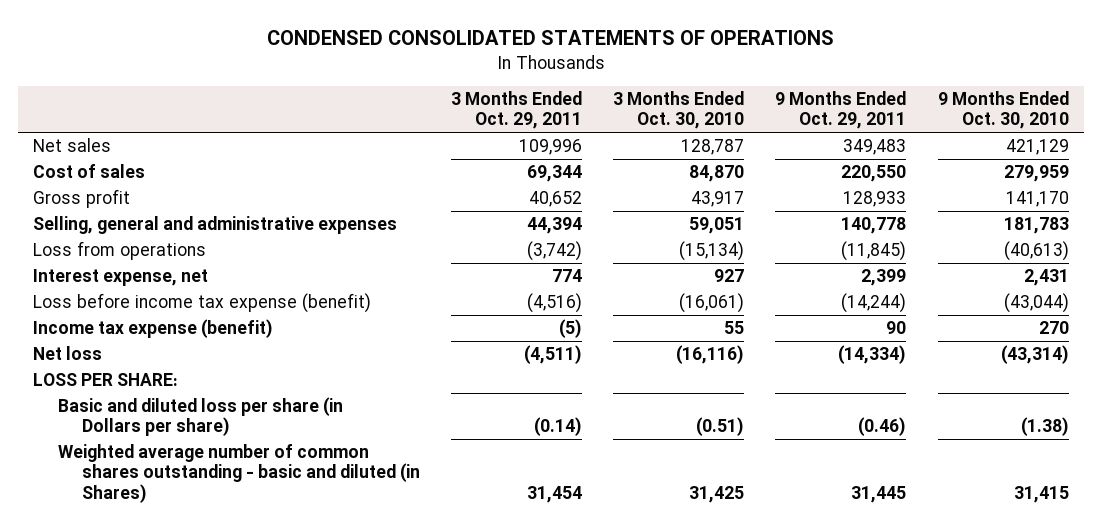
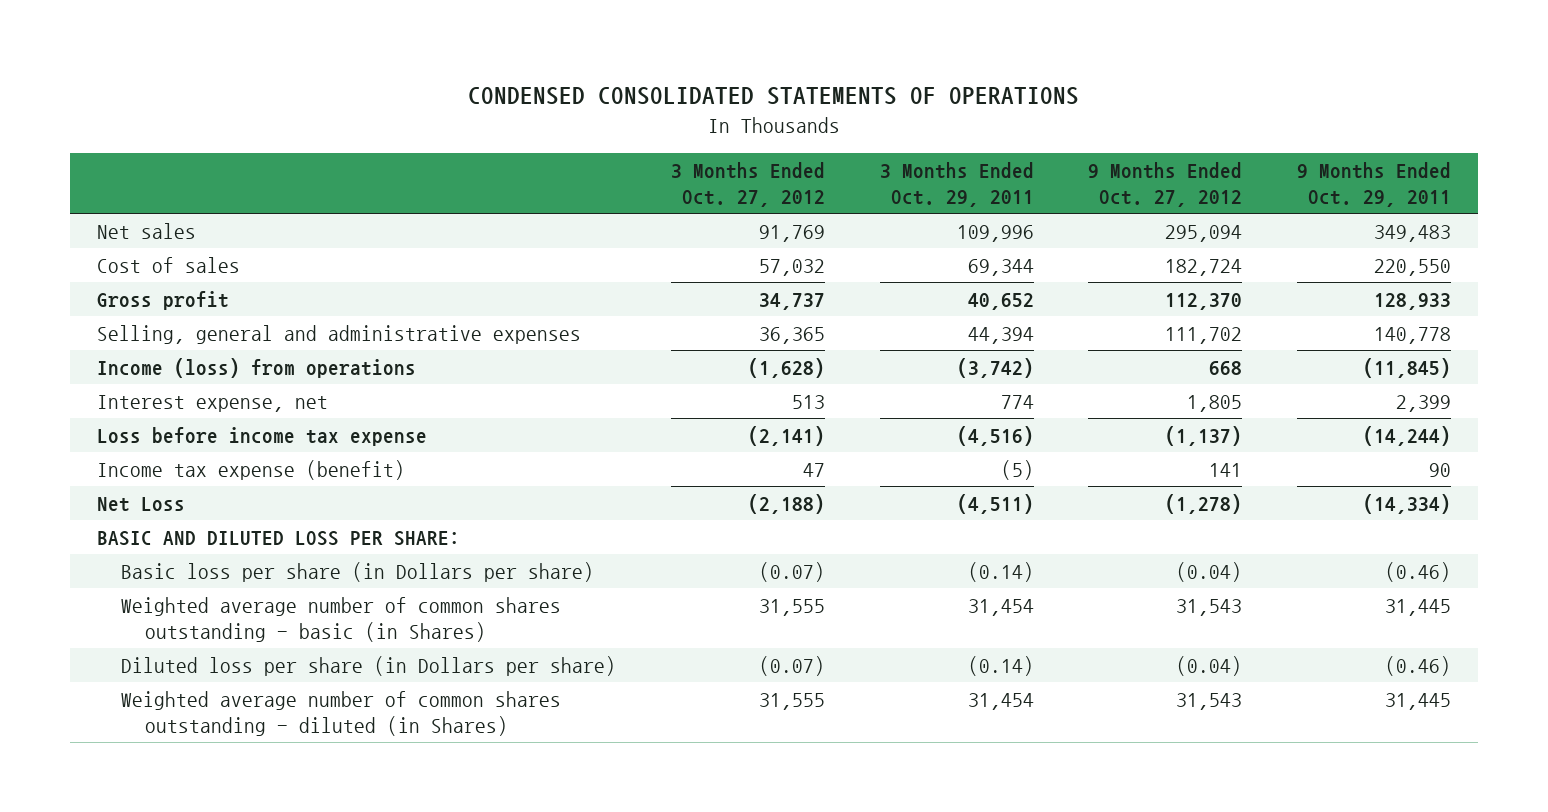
- | 3 Months Ended Oct. 29, 2011 | 3 Months Ended Oct. 30, 2010 | 9 Months Ended Oct. 29, 2011 | 9 Months Ended Oct. 30, 2010
+ | 3 Months Ended Oct. 27, 2012 | 3 Months Ended Oct. 29, 2011 | 9 Months Ended Oct. 27, 2012 | 9 Months Ended Oct. 29, 2011
- Loss from operations | (3,742) | (15,134) | (11,845) | (40,613)
+ Income (loss) from operations | (1,628) | (3,742) | 668 | (11,845)
- Loss before income tax expense (benefit) | (4,516) | (16,061) | (14,244) | (43,044)
+ Loss before income tax expense | (2,141) | (4,516) | (1,137) | (14,244)
- Net loss | (4,511) | (16,116) | (14,334) | (43,314)
- LOSS PER SHARE:
- Basic and diluted loss per share (in Dollars per share) | (0.14) | (0.51) | (0.46) | (1.38)
- Weighted average number of common shares outstanding - basic and diluted (in Shares) | 31,454 | 31,425 | 31,445 | 31,415
+ Net Loss | (2,188) | (4,511) | (1,278) | (14,334)
+ BASIC AND DILUTED LOSS PER SHARE:
+ Basic loss per share (in Dollars per share) | (0.07) | (0.14) | (0.04) | (0.46)
+ Weighted average number of common shares outstanding - basic (in Shares) | 31,555 | 31,454 | 31,543 | 31,445
+ Diluted loss per share (in Dollars per share) | (0.07) | (0.14) | (0.04) | (0.46)
+ Weighted average number of common shares outstanding - diluted (in Shares) | 31,555 | 31,454 | 31,543 | 31,445

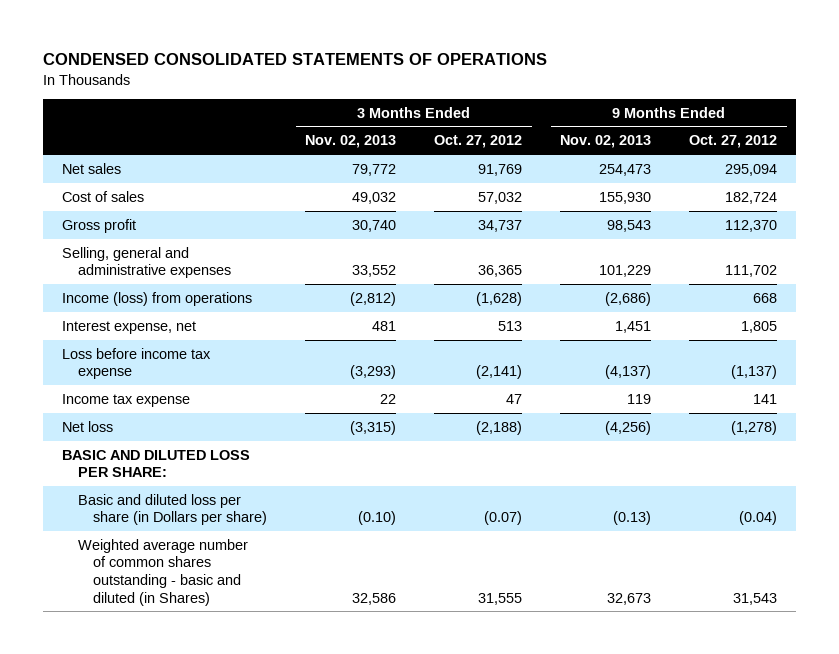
- | 3 Months Ended Oct. 27, 2012 | 3 Months Ended Oct. 29, 2011 | 9 Months Ended Oct. 27, 2012 | 9 Months Ended Oct. 29, 2011
+ | 3 Months Ended Nov. 02, 2013 | 3 Months Ended Oct. 27, 2012 | 9 Months Ended Nov. 02, 2013 | 9 Months Ended Oct. 27, 2012
- Income tax expense (benefit) | 47 | (5) | 141 | 90
- Net Loss | (2,188) | (4,511) | (1,278) | (14,334)
+ Income tax expense | 22 | 47 | 119 | 141
+ Net loss | (3,315) | (2,188) | (4,256) | (1,278)
- Basic loss per share (in Dollars per share) | (0.07) | (0.14) | (0.04) | (0.46)
- Weighted average number of common shares outstanding - basic (in Shares) | 31,555 | 31,454 | 31,543 | 31,445
- Diluted loss per share (in Dollars per share) | (0.07) | (0.14) | (0.04) | (0.46)
- Weighted average number of common shares outstanding - diluted (in Shares) | 31,555 | 31,454 | 31,543 | 31,445
+ Basic and diluted loss per share (in Dollars per share) | (0.10) | (0.07) | (0.13) | (0.04)
+ Weighted average number of common shares outstanding - basic and diluted (in Shares) | 32,586 | 31,555 | 32,673 | 31,543

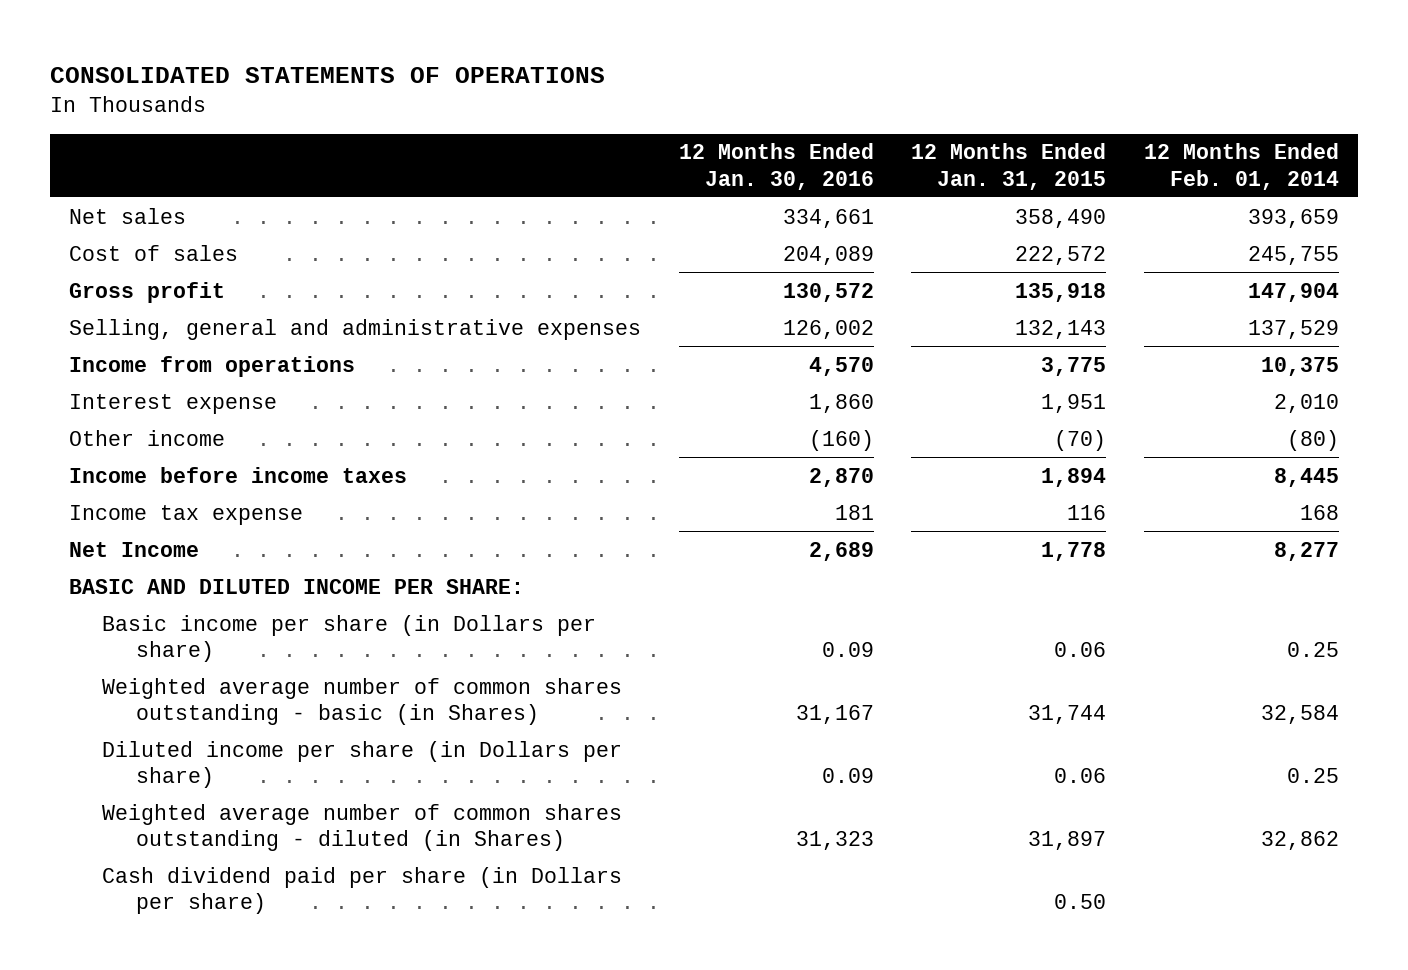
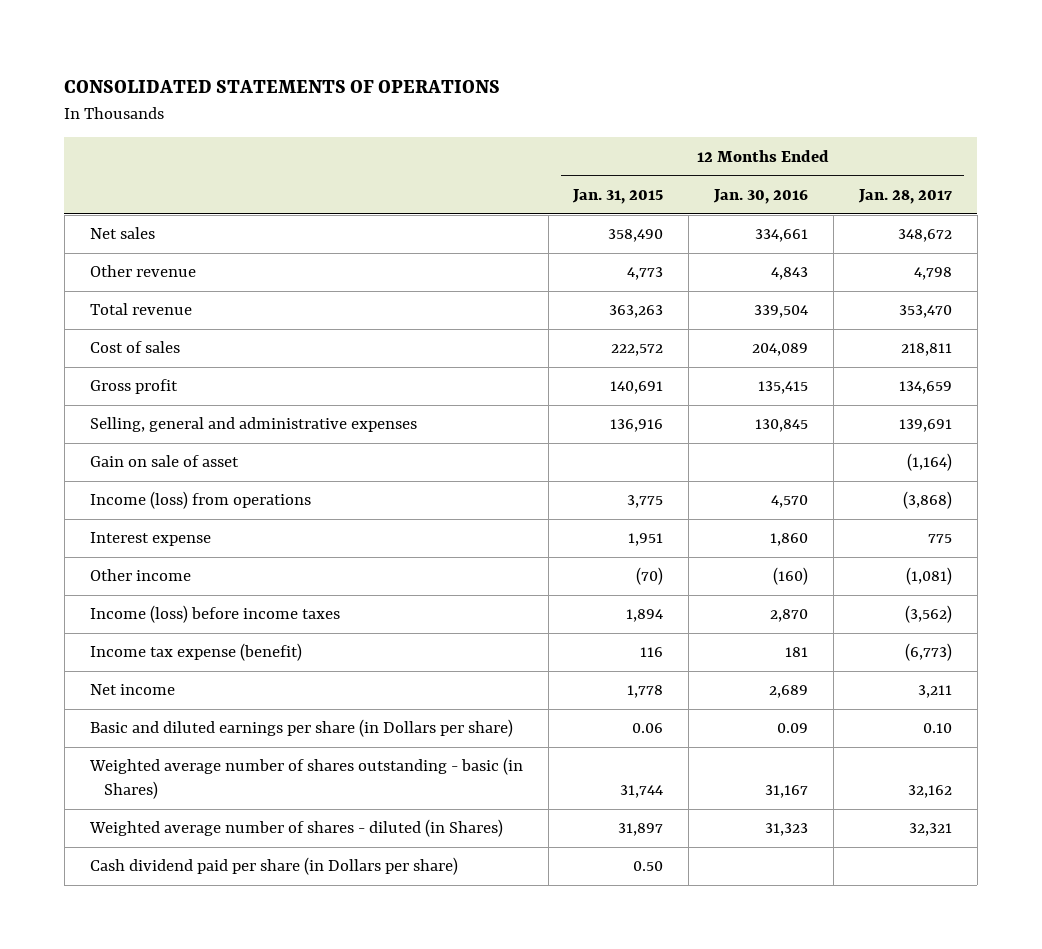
- | 12 Months Ended Jan. 30, 2016 | 12 Months Ended Jan. 31, 2015 | 12 Months Ended Feb. 01, 2014
+ | 12 Months Ended Jan. 31, 2015 | 12 Months Ended Jan. 30, 2016 | 12 Months Ended Jan. 28, 2017
+ Other revenue | 4,773 | 4,843 | 4,798
+ Total revenue | 363,263 | 339,504 | 353,470
- Gross profit | 130,572 | 135,918 | 147,904
- Selling, general and administrative expenses | 126,002 | 132,143 | 137,529
- Income from operations | 4,570 | 3,775 | 10,375
+ Gross profit | 140,691 | 135,415 | 134,659
+ Selling, general and administrative expenses | 136,916 | 130,845 | 139,691
+ Gain on sale of asset | | | (1,164)
+ Income (loss) from operations | 3,775 | 4,570 | (3,868)
- Income before income taxes | 2,870 | 1,894 | 8,445
- Income tax expense | 181 | 116 | 168
- Net Income | 2,689 | 1,778 | 8,277
- BASIC AND DILUTED INCOME PER SHARE:
- Basic income per share (in Dollars per share) | 0.09 | 0.06 | 0.25
- Weighted average number of common shares outstanding - basic (in Shares) | 31,167 | 31,744 | 32,584
- Diluted income per share (in Dollars per share) | 0.09 | 0.06 | 0.25
- Weighted average number of common shares outstanding - diluted (in Shares) | 31,323 | 31,897 | 32,862
+ Income (loss) before income taxes | 1,894 | 2,870 | (3,562)
+ Income tax expense (benefit) | 116 | 181 | (6,773)
+ Net income | 1,778 | 2,689 | 3,211
+ Basic and diluted earnings per share (in Dollars per share) | 0.06 | 0.09 | 0.10
+ Weighted average number of shares outstanding - basic (in Shares) | 31,744 | 31,167 | 32,162
+ Weighted average number of shares - diluted (in Shares) | 31,897 | 31,323 | 32,321

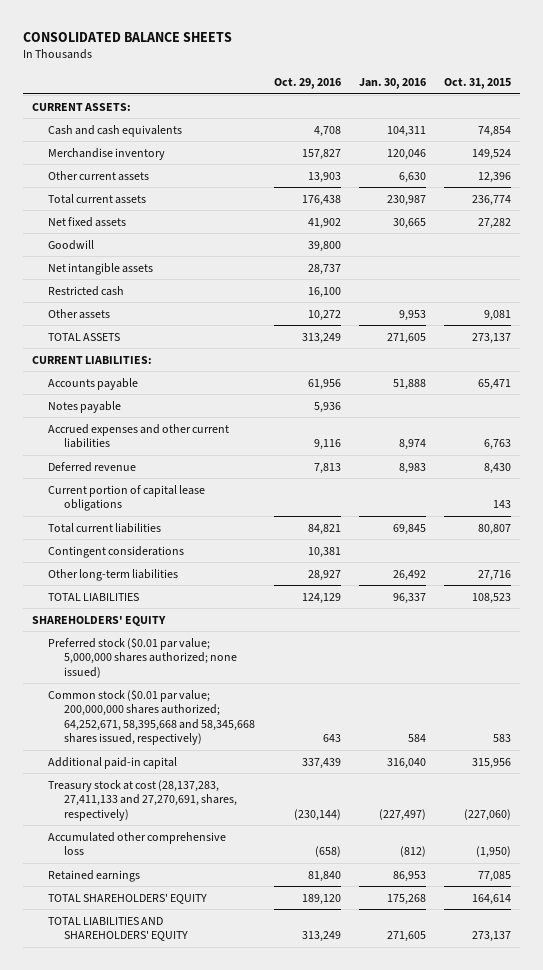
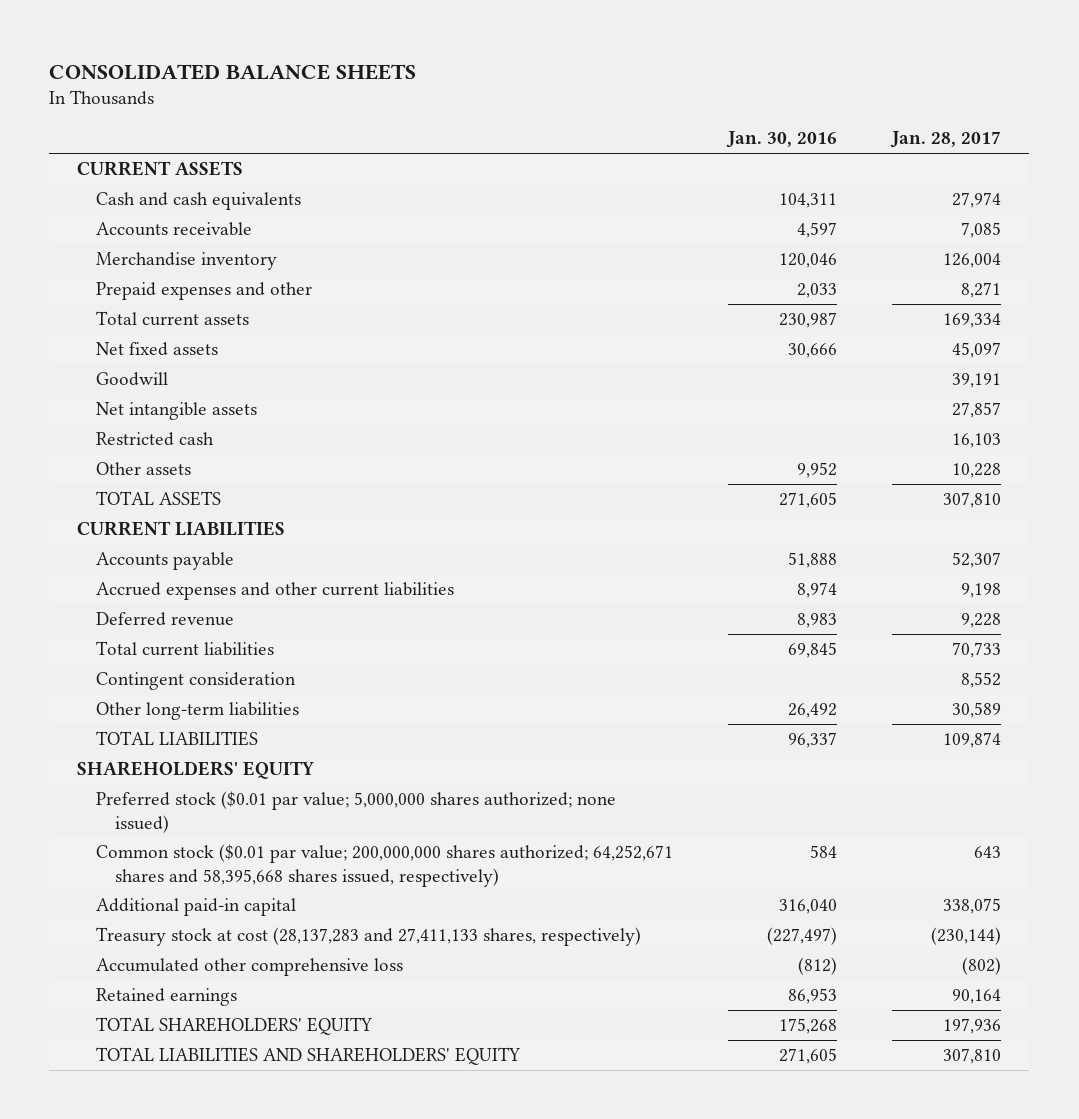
- | Oct. 29, 2016 | Jan. 30, 2016 | Oct. 31, 2015
+ | Jan. 30, 2016 | Jan. 28, 2017
- CURRENT ASSETS:
+ CURRENT ASSETS
+ Accounts receivable | 4,597 | 7,085
- Other current assets | 13,903 | 6,630 | 12,396
+ Prepaid expenses and other | 2,033 | 8,271
- Net fixed assets | 41,902 | 30,665 | 27,282
+ Net fixed assets | 30,666 | 45,097
- Other assets | 10,272 | 9,953 | 9,081
+ Other assets | 9,952 | 10,228
- CURRENT LIABILITIES:
+ CURRENT LIABILITIES
- Notes payable | 5,936 | |
- Current portion of capital lease obligations | | | 143
- Contingent considerations | 10,381 | |
+ Contingent consideration | | 8,552
- Common stock ($0.01 par value; 200,000,000 shares authorized; 64,252,671, 58,395,668 and 58,345,668 shares issued, respectively) | 643 | 584 | 583
+ Common stock ($0.01 par value; 200,000,000 shares authorized; 64,252,671 shares and 58,395,668 shares issued, respectively) | 584 | 643
- Treasury stock at cost (28,137,283, 27,411,133 and 27,270,691, shares, respectively) | (230,144) | (227,497) | (227,060)
+ Treasury stock at cost (28,137,283 and 27,411,133 shares, respectively) | (227,497) | (230,144)

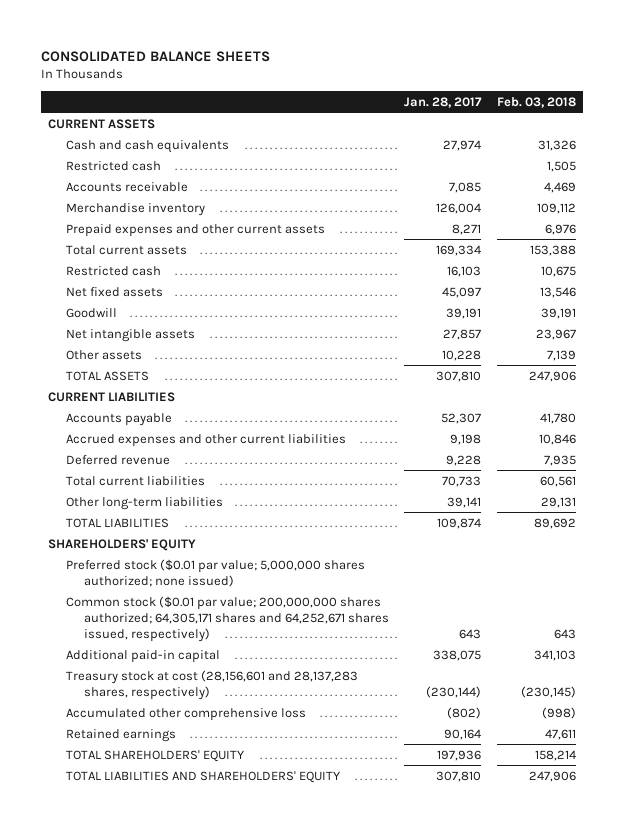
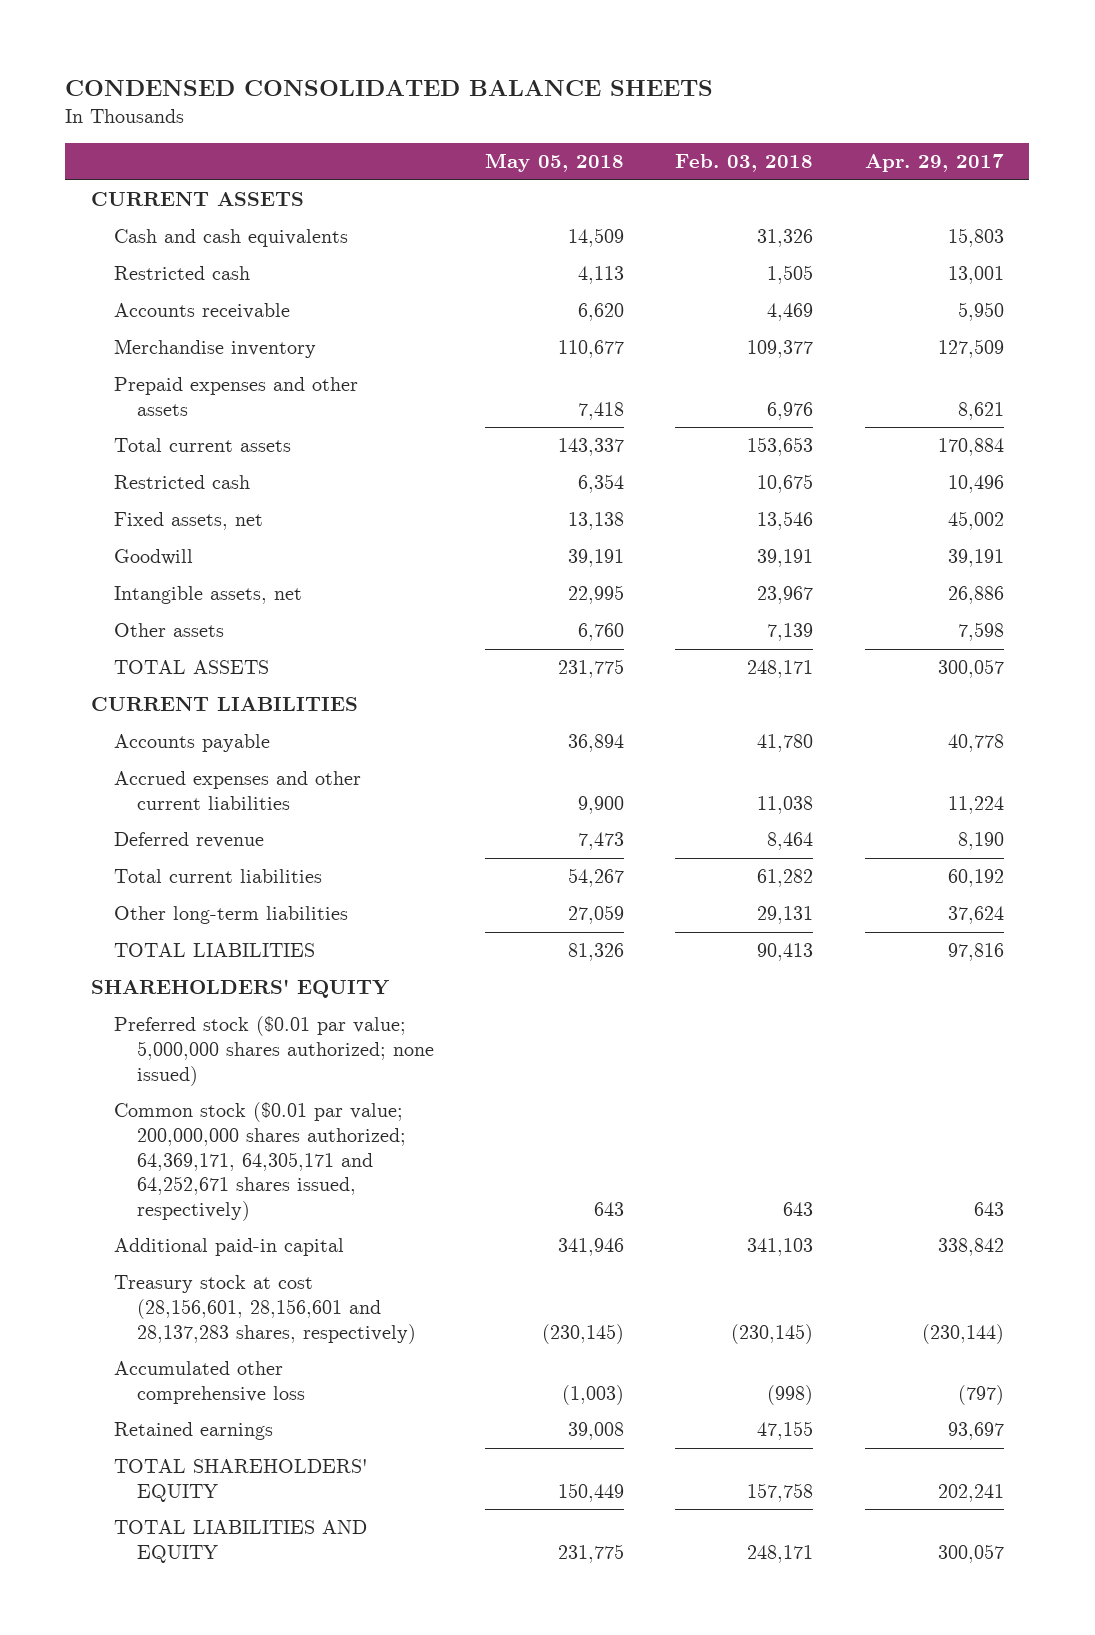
- CONSOLIDATED BALANCE SHEETS
+ CONDENSED CONSOLIDATED BALANCE SHEETS
- | Jan. 28, 2017 | Feb. 03, 2018
+ | May 05, 2018 | Feb. 03, 2018 | Apr. 29, 2017
- Merchandise inventory | 126,004 | 109,112
- Prepaid expenses and other current assets | 8,271 | 6,976
- Total current assets | 169,334 | 153,388
+ Merchandise inventory | 110,677 | 109,377 | 127,509
+ Prepaid expenses and other assets | 7,418 | 6,976 | 8,621
+ Total current assets | 143,337 | 153,653 | 170,884
- Net fixed assets | 45,097 | 13,546
+ Fixed assets, net | 13,138 | 13,546 | 45,002
- Net intangible assets | 27,857 | 23,967
+ Intangible assets, net | 22,995 | 23,967 | 26,886
- TOTAL ASSETS | 307,810 | 247,906
+ TOTAL ASSETS | 231,775 | 248,171 | 300,057
- Accrued expenses and other current liabilities | 9,198 | 10,846
- Deferred revenue | 9,228 | 7,935
- Total current liabilities | 70,733 | 60,561
+ Accrued expenses and other current liabilities | 9,900 | 11,038 | 11,224
+ Deferred revenue | 7,473 | 8,464 | 8,190
+ Total current liabilities | 54,267 | 61,282 | 60,192
- TOTAL LIABILITIES | 109,874 | 89,692
+ TOTAL LIABILITIES | 81,326 | 90,413 | 97,816
- Common stock ($0.01 par value; 200,000,000 shares authorized; 64,305,171 shares and 64,252,671 shares issued, respectively) | 643 | 643
+ Common stock ($0.01 par value; 200,000,000 shares authorized; 64,369,171, 64,305,171 and 64,252,671 shares issued, respectively) | 643 | 643 | 643
- Treasury stock at cost (28,156,601 and 28,137,283 shares, respectively) | (230,144) | (230,145)
+ Treasury stock at cost (28,156,601, 28,156,601 and 28,137,283 shares, respectively) | (230,145) | (230,145) | (230,144)
- Retained earnings | 90,164 | 47,611
- TOTAL SHAREHOLDERS' EQUITY | 197,936 | 158,214
- TOTAL LIABILITIES AND SHAREHOLDERS' EQUITY | 307,810 | 247,906
+ Retained earnings | 39,008 | 47,155 | 93,697
+ TOTAL SHAREHOLDERS' EQUITY | 150,449 | 157,758 | 202,241
+ TOTAL LIABILITIES AND EQUITY | 231,775 | 248,171 | 300,057

